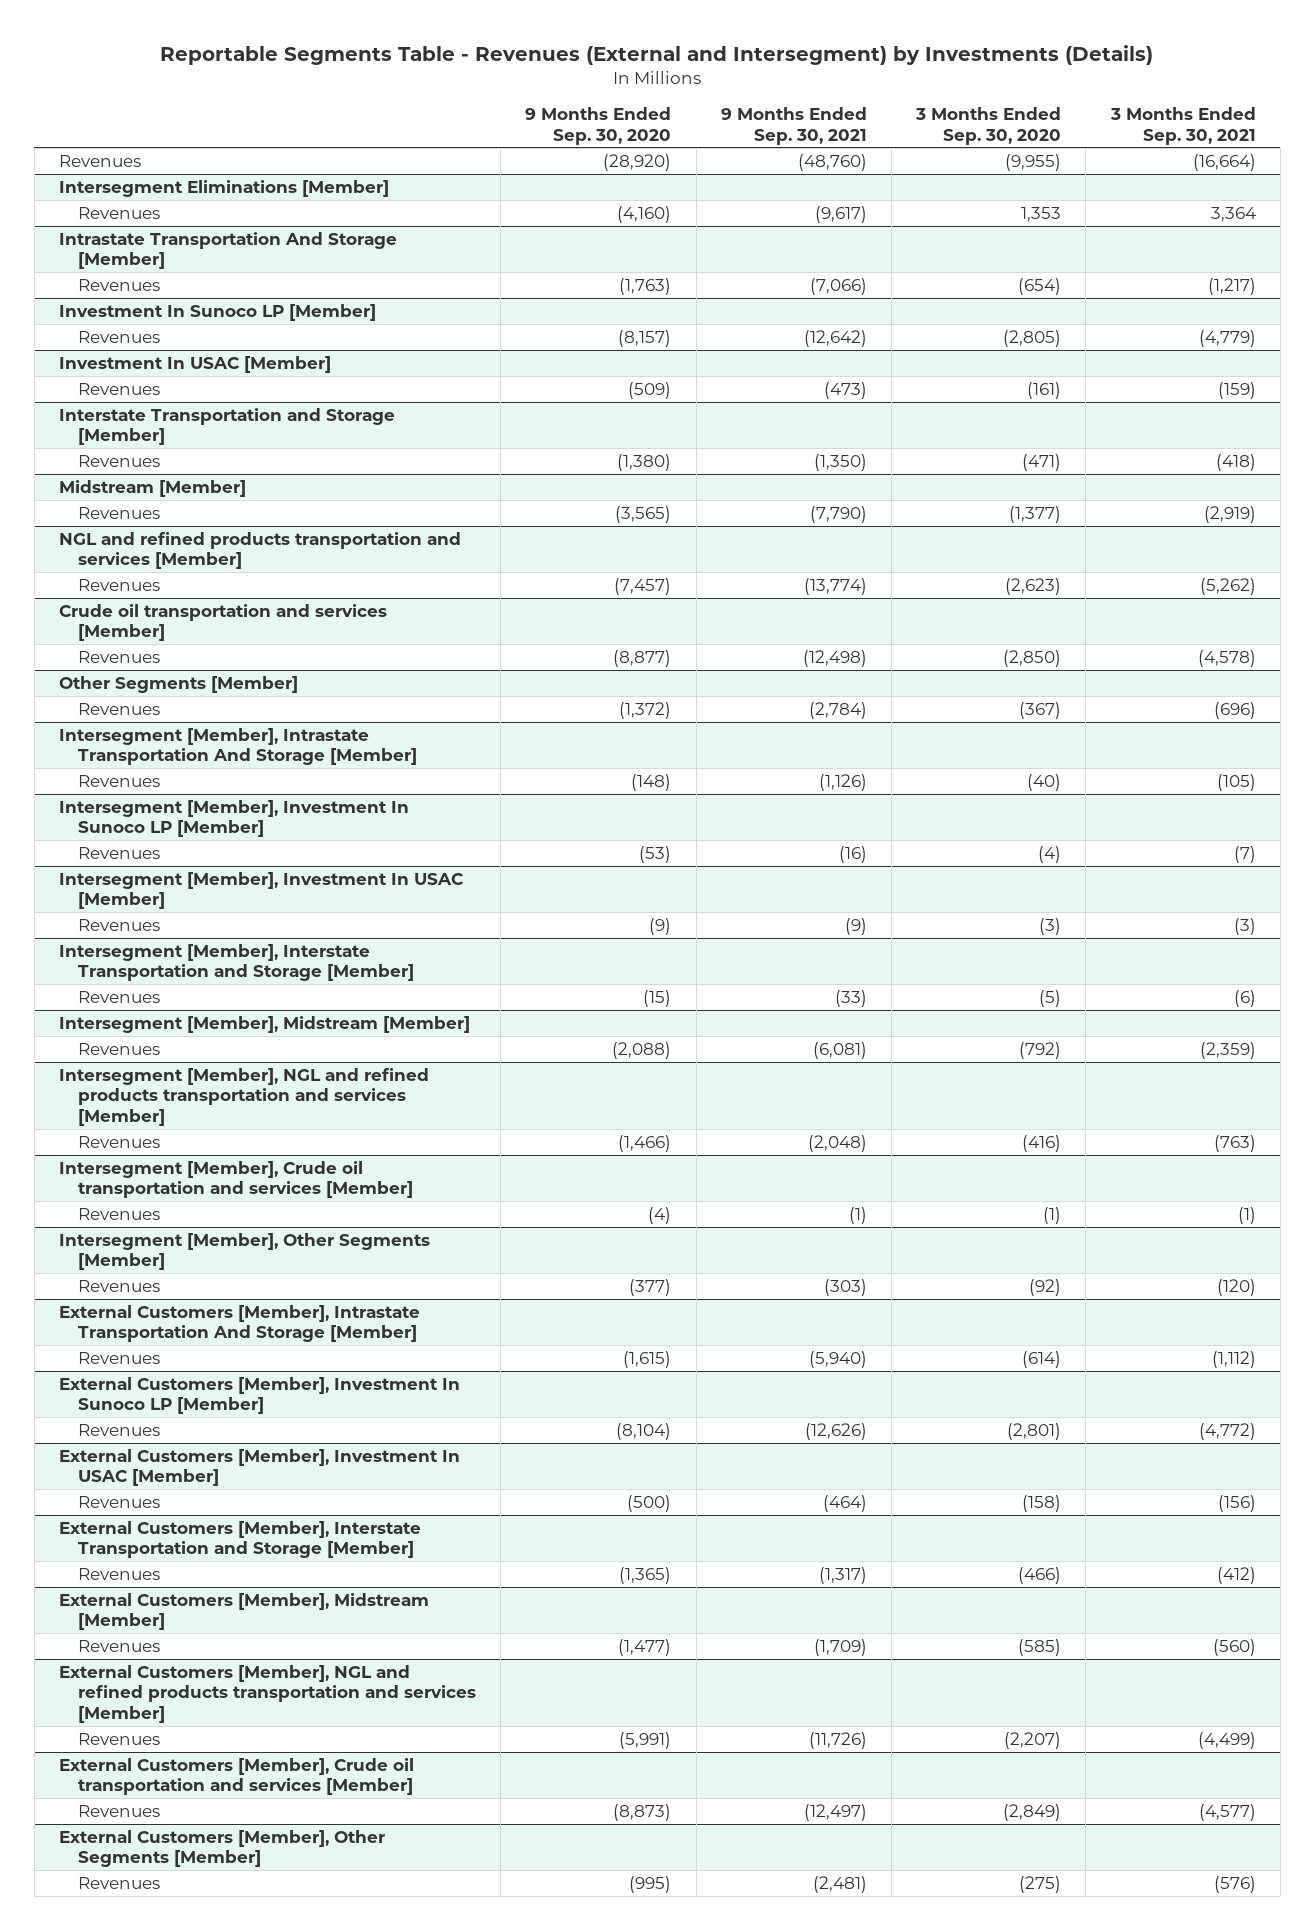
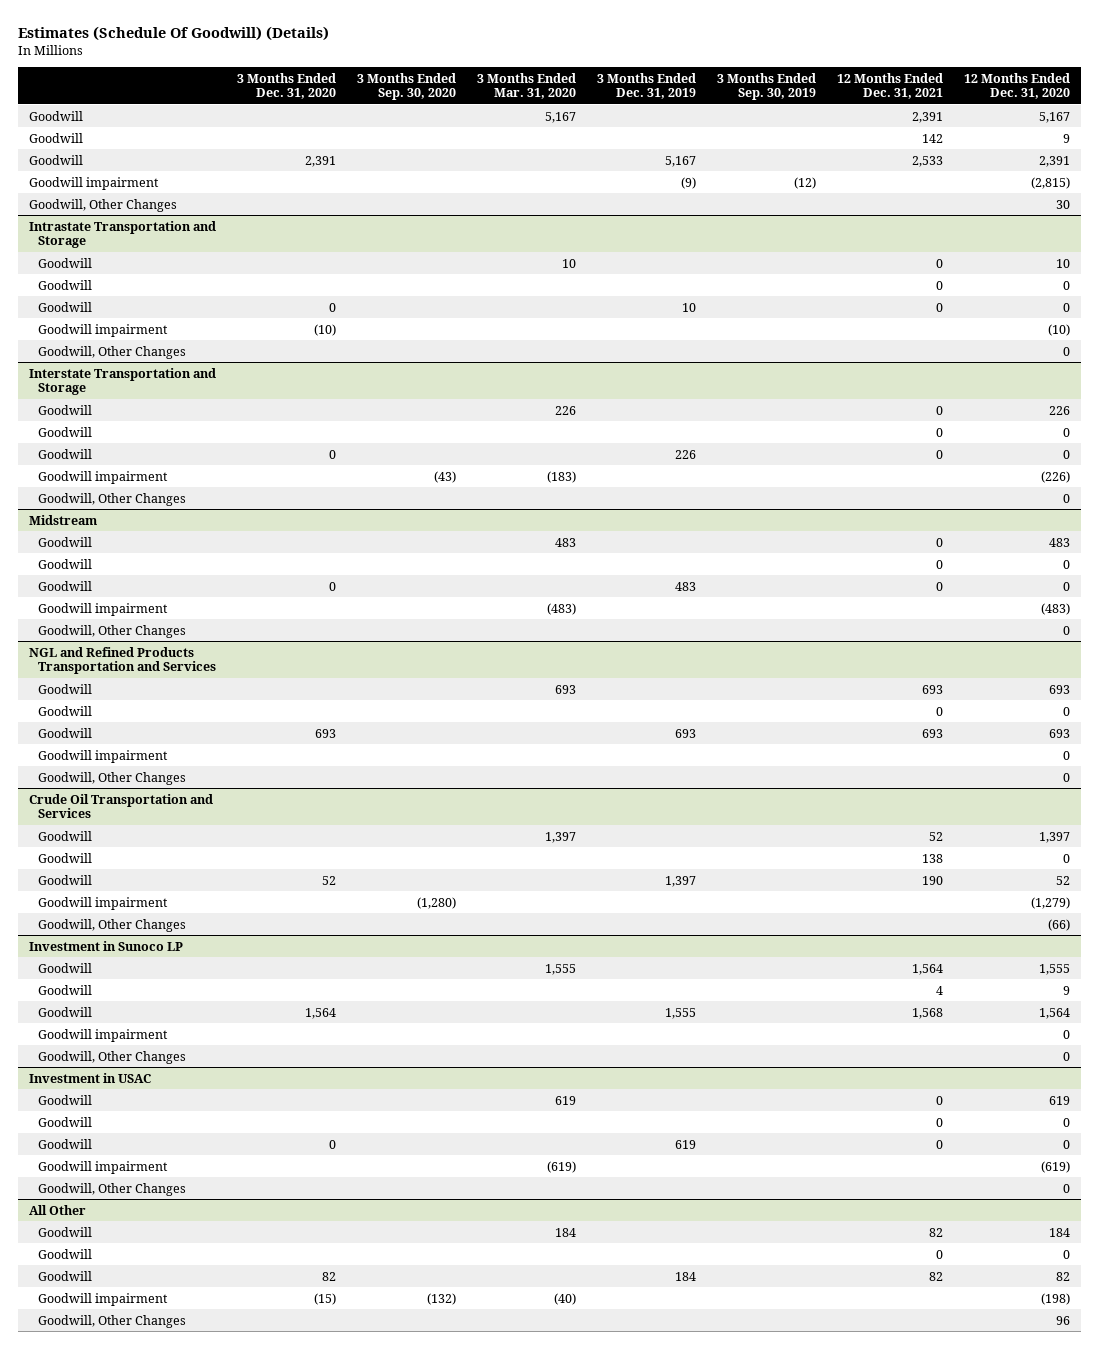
- Reportable Segments Table - Revenues (External and Intersegment) by Investments (Details)
+ Estimates (Schedule Of Goodwill) (Details)
- | 9 Months Ended Sep. 30, 2020 | 9 Months Ended Sep. 30, 2021 | 3 Months Ended Sep. 30, 2020 | 3 Months Ended Sep. 30, 2021
+ | 3 Months Ended Dec. 31, 2020 | 3 Months Ended Sep. 30, 2020 | 3 Months Ended Mar. 31, 2020 | 3 Months Ended Dec. 31, 2019 | 3 Months Ended Sep. 30, 2019 | 12 Months Ended Dec. 31, 2021 | 12 Months Ended Dec. 31, 2020
- Revenues | (28,920) | (48,760) | (9,955) | (16,664)
- Intersegment Eliminations [Member]
- Revenues | (4,160) | (9,617) | 1,353 | 3,364
- Intrastate Transportation And Storage [Member]
- Revenues | (1,763) | (7,066) | (654) | (1,217)
- Investment In Sunoco LP [Member]
- Revenues | (8,157) | (12,642) | (2,805) | (4,779)
- Investment In USAC [Member]
- Revenues | (509) | (473) | (161) | (159)
- Interstate Transportation and Storage [Member]
- Revenues | (1,380) | (1,350) | (471) | (418)
- Midstream [Member]
- Revenues | (3,565) | (7,790) | (1,377) | (2,919)
- NGL and refined products transportation and services [Member]
- Revenues | (7,457) | (13,774) | (2,623) | (5,262)
- Crude oil transportation and services [Member]
- Revenues | (8,877) | (12,498) | (2,850) | (4,578)
- Other Segments [Member]
- Revenues | (1,372) | (2,784) | (367) | (696)
- Intersegment [Member], Intrastate Transportation And Storage [Member]
- Revenues | (148) | (1,126) | (40) | (105)
- Intersegment [Member], Investment In Sunoco LP [Member]
- Revenues | (53) | (16) | (4) | (7)
- Intersegment [Member], Investment In USAC [Member]
- Revenues | (9) | (9) | (3) | (3)
- Intersegment [Member], Interstate Transportation and Storage [Member]
- Revenues | (15) | (33) | (5) | (6)
- Intersegment [Member], Midstream [Member]
- Revenues | (2,088) | (6,081) | (792) | (2,359)
- Intersegment [Member], NGL and refined products transportation and services [Member]
- Revenues | (1,466) | (2,048) | (416) | (763)
- Intersegment [Member], Crude oil transportation and services [Member]
- Revenues | (4) | (1) | (1) | (1)
- Intersegment [Member], Other Segments [Member]
- Revenues | (377) | (303) | (92) | (120)
- External Customers [Member], Intrastate Transportation And Storage [Member]
- Revenues | (1,615) | (5,940) | (614) | (1,112)
- External Customers [Member], Investment In Sunoco LP [Member]
- Revenues | (8,104) | (12,626) | (2,801) | (4,772)
- External Customers [Member], Investment In USAC [Member]
- Revenues | (500) | (464) | (158) | (156)
- External Customers [Member], Interstate Transportation and Storage [Member]
- Revenues | (1,365) | (1,317) | (466) | (412)
- External Customers [Member], Midstream [Member]
- Revenues | (1,477) | (1,709) | (585) | (560)
- External Customers [Member], NGL and refined products transportation and services [Member]
- Revenues | (5,991) | (11,726) | (2,207) | (4,499)
- External Customers [Member], Crude oil transportation and services [Member]
- Revenues | (8,873) | (12,497) | (2,849) | (4,577)
- External Customers [Member], Other Segments [Member]
- Revenues | (995) | (2,481) | (275) | (576)
+ Goodwill | | | 5,167 | | | 2,391 | 5,167
+ Goodwill | | | | | | 142 | 9
+ Goodwill | 2,391 | | | 5,167 | | 2,533 | 2,391
+ Goodwill impairment | | | | (9) | (12) | | (2,815)
+ Goodwill, Other Changes | | | | | | | 30
+ Intrastate Transportation and Storage
+ Goodwill | | | 10 | | | 0 | 10
+ Goodwill | | | | | | 0 | 0
+ Goodwill | 0 | | | 10 | | 0 | 0
+ Goodwill impairment | (10) | | | | | | (10)
+ Goodwill, Other Changes | | | | | | | 0
+ Interstate Transportation and Storage
+ Goodwill | | | 226 | | | 0 | 226
+ Goodwill | | | | | | 0 | 0
+ Goodwill | 0 | | | 226 | | 0 | 0
+ Goodwill impairment | | (43) | (183) | | | | (226)
+ Goodwill, Other Changes | | | | | | | 0
+ Midstream
+ Goodwill | | | 483 | | | 0 | 483
+ Goodwill | | | | | | 0 | 0
+ Goodwill | 0 | | | 483 | | 0 | 0
+ Goodwill impairment | | | (483) | | | | (483)
+ Goodwill, Other Changes | | | | | | | 0
+ NGL and Refined Products Transportation and Services
+ Goodwill | | | 693 | | | 693 | 693
+ Goodwill | | | | | | 0 | 0
+ Goodwill | 693 | | | 693 | | 693 | 693
+ Goodwill impairment | | | | | | | 0
+ Goodwill, Other Changes | | | | | | | 0
+ Crude Oil Transportation and Services
+ Goodwill | | | 1,397 | | | 52 | 1,397
+ Goodwill | | | | | | 138 | 0
+ Goodwill | 52 | | | 1,397 | | 190 | 52
+ Goodwill impairment | | (1,280) | | | | | (1,279)
+ Goodwill, Other Changes | | | | | | | (66)
+ Investment in Sunoco LP
+ Goodwill | | | 1,555 | | | 1,564 | 1,555
+ Goodwill | | | | | | 4 | 9
+ Goodwill | 1,564 | | | 1,555 | | 1,568 | 1,564
+ Goodwill impairment | | | | | | | 0
+ Goodwill, Other Changes | | | | | | | 0
+ Investment in USAC
+ Goodwill | | | 619 | | | 0 | 619
+ Goodwill | | | | | | 0 | 0
+ Goodwill | 0 | | | 619 | | 0 | 0
+ Goodwill impairment | | | (619) | | | | (619)
+ Goodwill, Other Changes | | | | | | | 0
+ All Other
+ Goodwill | | | 184 | | | 82 | 184
+ Goodwill | | | | | | 0 | 0
+ Goodwill | 82 | | | 184 | | 82 | 82
+ Goodwill impairment | (15) | (132) | (40) | | | | (198)
+ Goodwill, Other Changes | | | | | | | 96

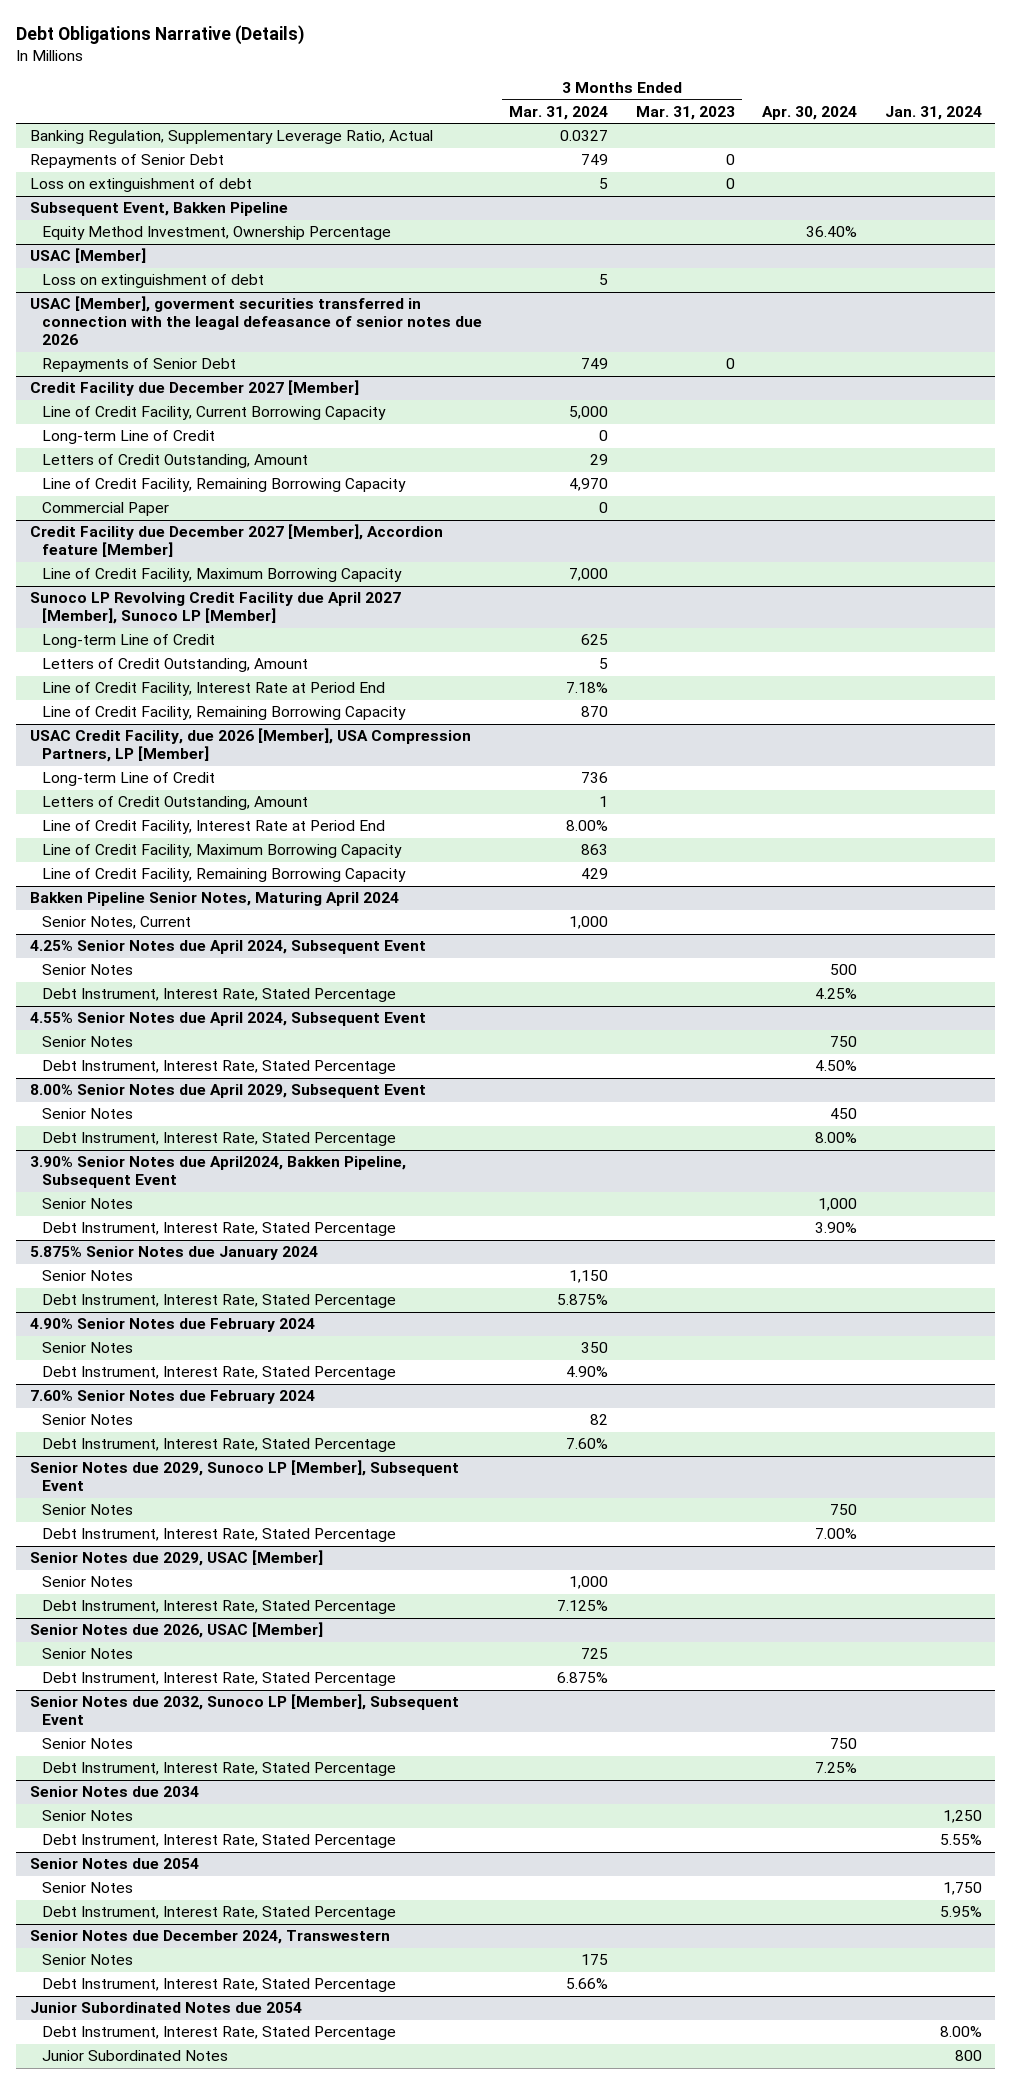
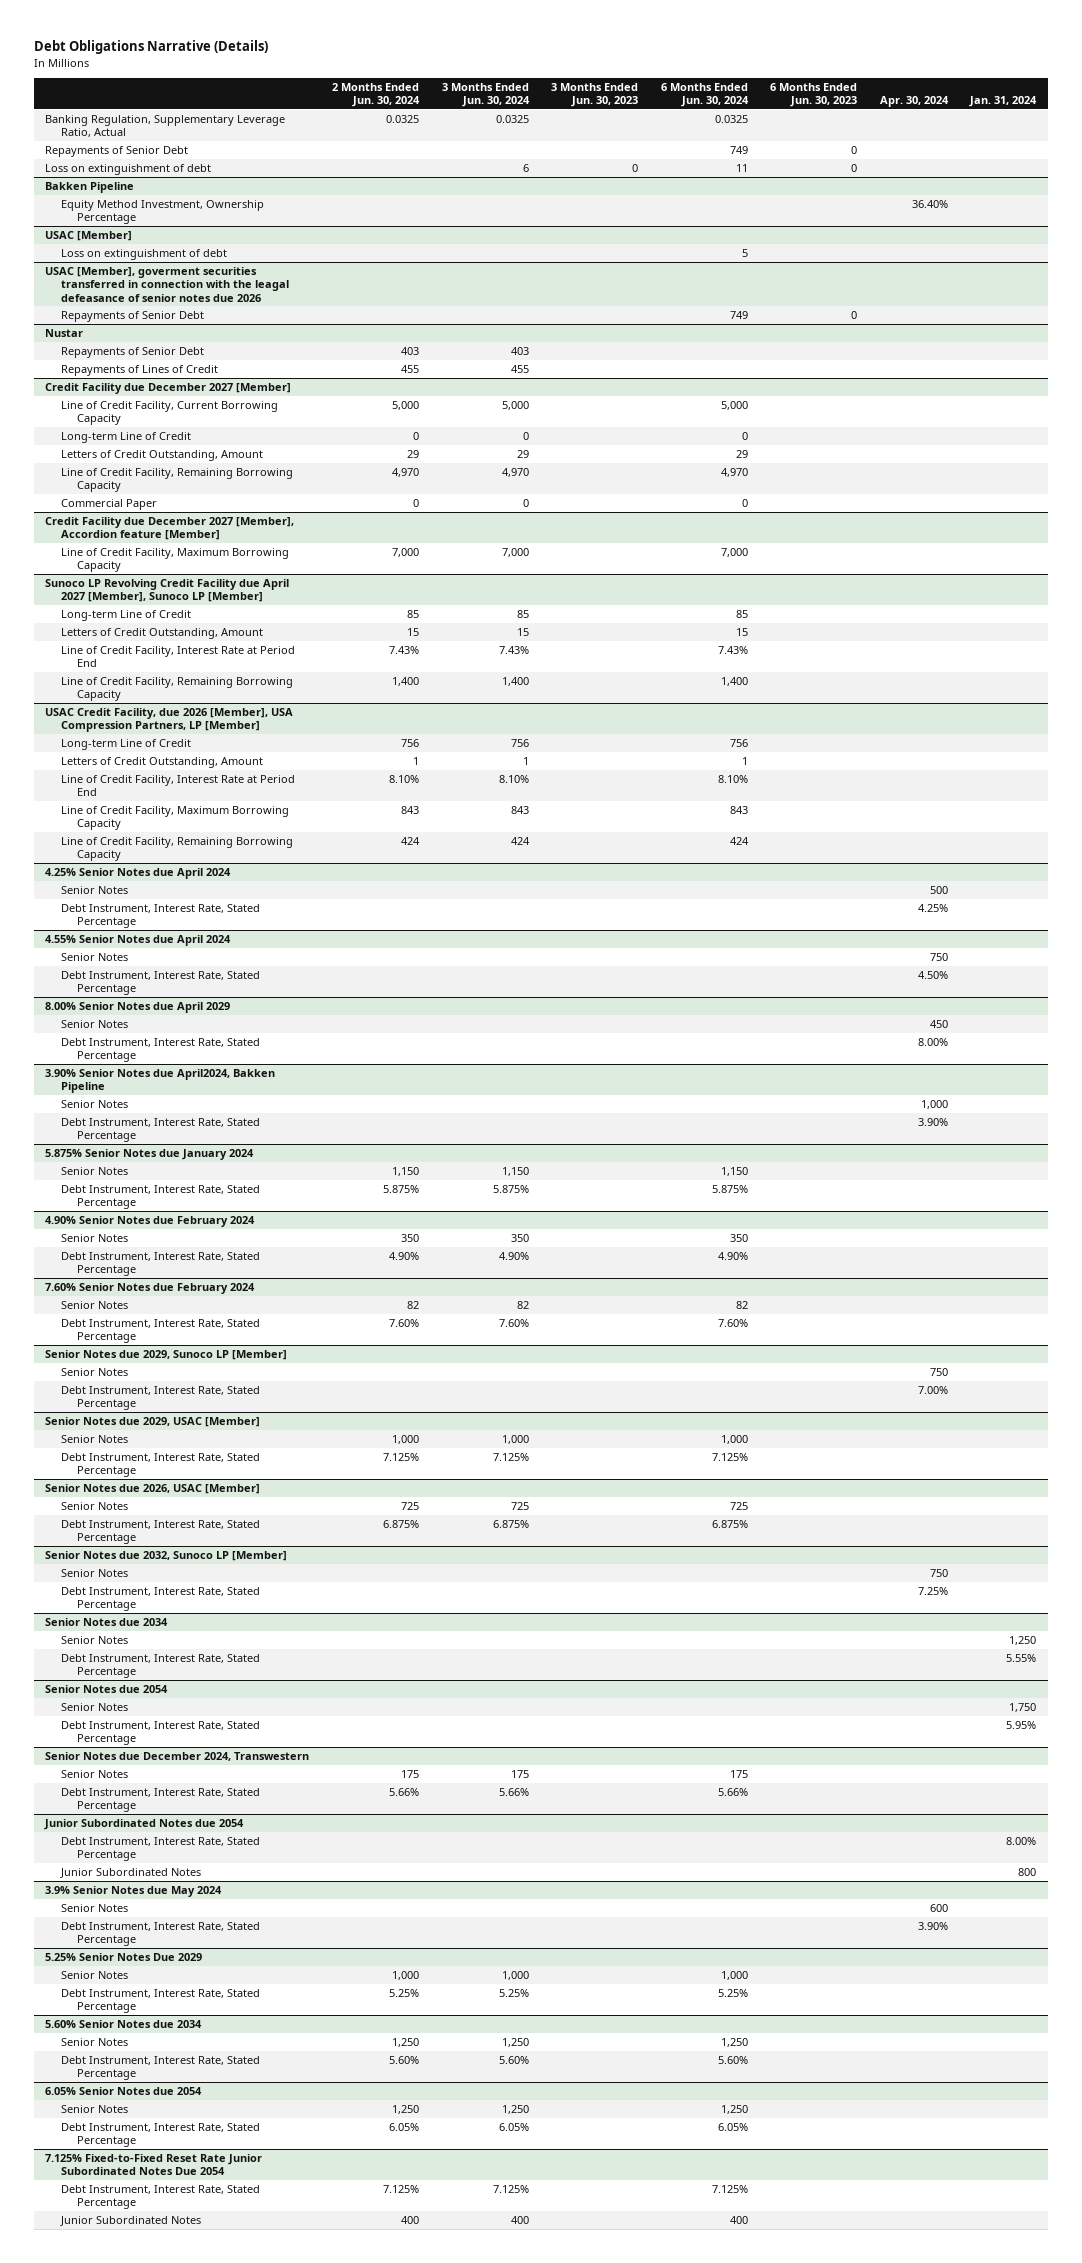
- | 3 Months Ended Mar. 31, 2024 | 3 Months Ended Mar. 31, 2023 | Apr. 30, 2024 | Jan. 31, 2024
+ | 2 Months Ended Jun. 30, 2024 | 3 Months Ended Jun. 30, 2024 | 3 Months Ended Jun. 30, 2023 | 6 Months Ended Jun. 30, 2024 | 6 Months Ended Jun. 30, 2023 | Apr. 30, 2024 | Jan. 31, 2024
- Subsequent Event, Bakken Pipeline
+ Bakken Pipeline
+ Nustar
+ Repayments of Senior Debt | 403 | 403 | | | | |
+ Repayments of Lines of Credit | 455 | 455 | | | | |
- Bakken Pipeline Senior Notes, Maturing April 2024
- Senior Notes, Current | 1,000 | | |
- 4.25% Senior Notes due April 2024, Subsequent Event
+ 4.25% Senior Notes due April 2024
- 4.55% Senior Notes due April 2024, Subsequent Event
+ 4.55% Senior Notes due April 2024
- 8.00% Senior Notes due April 2029, Subsequent Event
+ 8.00% Senior Notes due April 2029
- 3.90% Senior Notes due April2024, Bakken Pipeline, Subsequent Event
+ 3.90% Senior Notes due April2024, Bakken Pipeline
- Senior Notes due 2029, Sunoco LP [Member], Subsequent Event
+ Senior Notes due 2029, Sunoco LP [Member]
- Senior Notes due 2032, Sunoco LP [Member], Subsequent Event
+ Senior Notes due 2032, Sunoco LP [Member]
+ 3.9% Senior Notes due May 2024
+ Senior Notes | | | | | | 600 |
+ Debt Instrument, Interest Rate, Stated Percentage | | | | | | 3.90% |
+ 5.25% Senior Notes Due 2029
+ Senior Notes | 1,000 | 1,000 | | 1,000 | | |
+ Debt Instrument, Interest Rate, Stated Percentage | 5.25% | 5.25% | | 5.25% | | |
+ 5.60% Senior Notes due 2034
+ Senior Notes | 1,250 | 1,250 | | 1,250 | | |
+ Debt Instrument, Interest Rate, Stated Percentage | 5.60% | 5.60% | | 5.60% | | |
+ 6.05% Senior Notes due 2054
+ Senior Notes | 1,250 | 1,250 | | 1,250 | | |
+ Debt Instrument, Interest Rate, Stated Percentage | 6.05% | 6.05% | | 6.05% | | |
+ 7.125% Fixed-to-Fixed Reset Rate Junior Subordinated Notes Due 2054
+ Debt Instrument, Interest Rate, Stated Percentage | 7.125% | 7.125% | | 7.125% | | |
+ Junior Subordinated Notes | 400 | 400 | | 400 | | |

